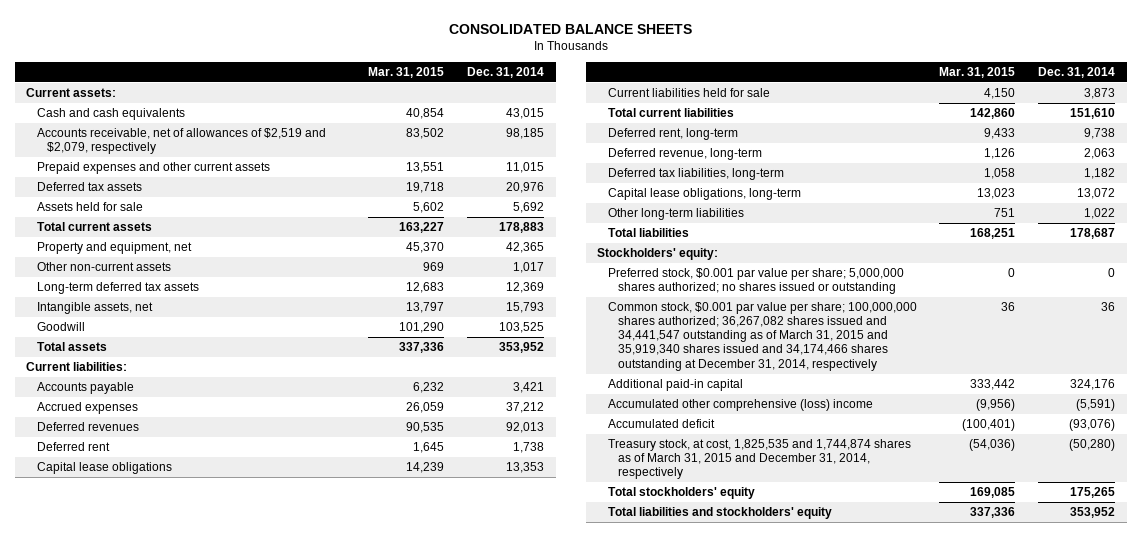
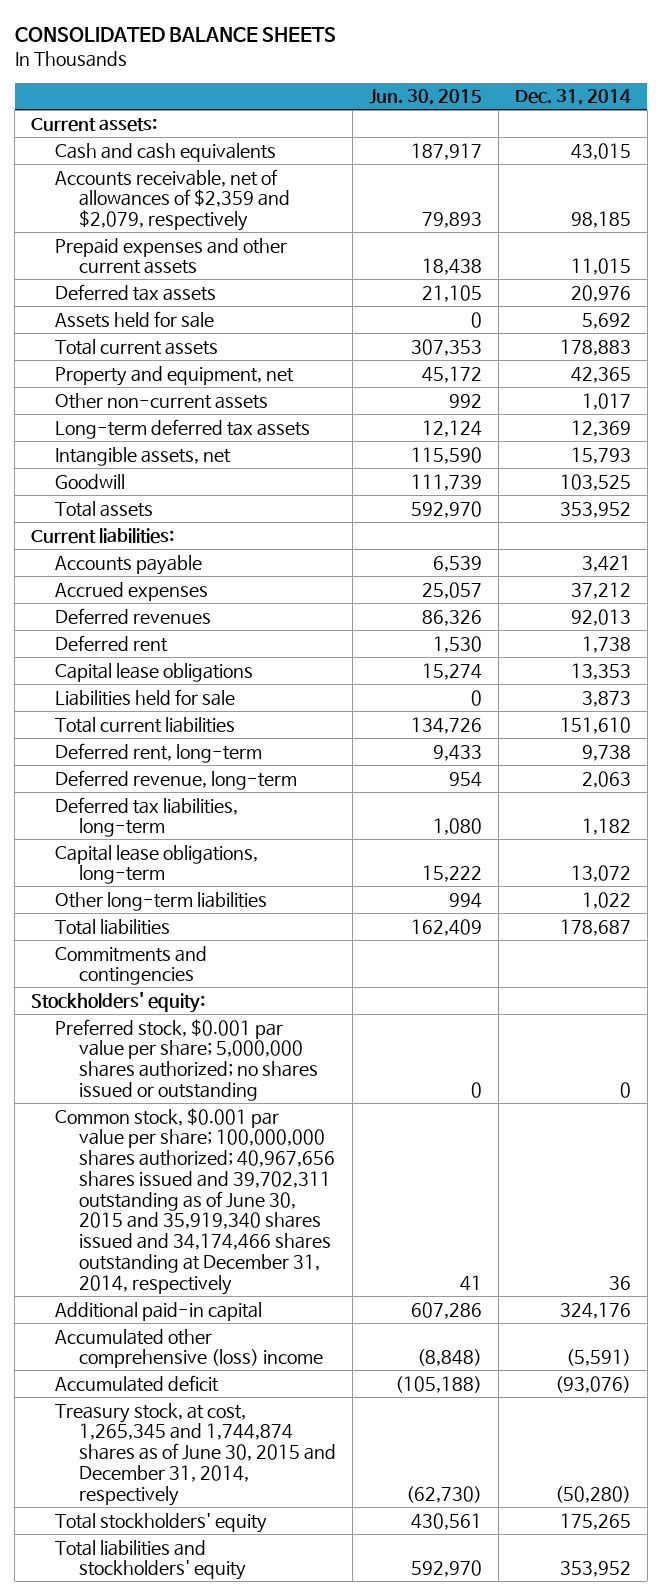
- | Mar. 31, 2015 | Dec. 31, 2014
+ | Jun. 30, 2015 | Dec. 31, 2014
- Accounts receivable, net of allowances of $2,519 and $2,079, respectively | 83,502 | 98,185
+ Accounts receivable, net of allowances of $2,359 and $2,079, respectively | 79,893 | 98,185
- Current liabilities held for sale | 4,150 | 3,873
+ Liabilities held for sale | 0 | 3,873
+ Commitments and contingencies
- Common stock, $0.001 par value per share; 100,000,000 shares authorized; 36,267,082 shares issued and 34,441,547 outstanding as of March 31, 2015 and 35,919,340 shares issued and 34,174,466 shares outstanding at December 31, 2014, respectively | 36 | 36
+ Common stock, $0.001 par value per share; 100,000,000 shares authorized; 40,967,656 shares issued and 39,702,311 outstanding as of June 30, 2015 and 35,919,340 shares issued and 34,174,466 shares outstanding at December 31, 2014, respectively | 41 | 36
- Treasury stock, at cost, 1,825,535 and 1,744,874 shares as of March 31, 2015 and December 31, 2014, respectively | (54,036) | (50,280)
+ Treasury stock, at cost, 1,265,345 and 1,744,874 shares as of June 30, 2015 and December 31, 2014, respectively | (62,730) | (50,280)

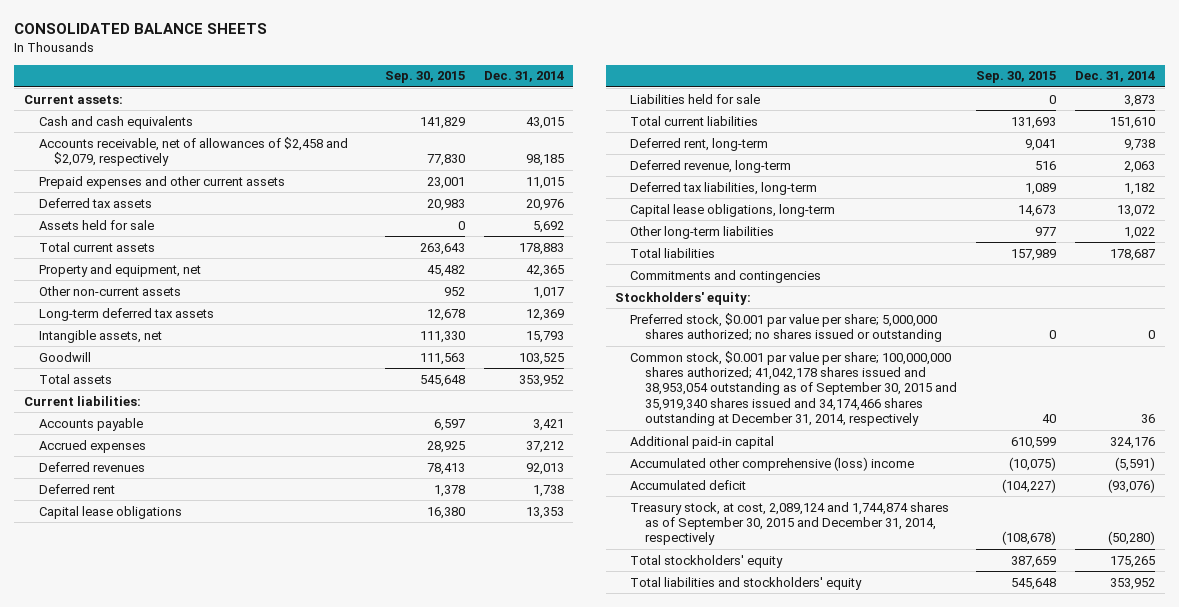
- | Jun. 30, 2015 | Dec. 31, 2014
+ | Sep. 30, 2015 | Dec. 31, 2014
- Accounts receivable, net of allowances of $2,359 and $2,079, respectively | 79,893 | 98,185
+ Accounts receivable, net of allowances of $2,458 and $2,079, respectively | 77,830 | 98,185
- Common stock, $0.001 par value per share; 100,000,000 shares authorized; 40,967,656 shares issued and 39,702,311 outstanding as of June 30, 2015 and 35,919,340 shares issued and 34,174,466 shares outstanding at December 31, 2014, respectively | 41 | 36
+ Common stock, $0.001 par value per share; 100,000,000 shares authorized; 41,042,178 shares issued and 38,953,054 outstanding as of September 30, 2015 and 35,919,340 shares issued and 34,174,466 shares outstanding at December 31, 2014, respectively | 40 | 36
- Treasury stock, at cost, 1,265,345 and 1,744,874 shares as of June 30, 2015 and December 31, 2014, respectively | (62,730) | (50,280)
+ Treasury stock, at cost, 2,089,124 and 1,744,874 shares as of September 30, 2015 and December 31, 2014, respectively | (108,678) | (50,280)

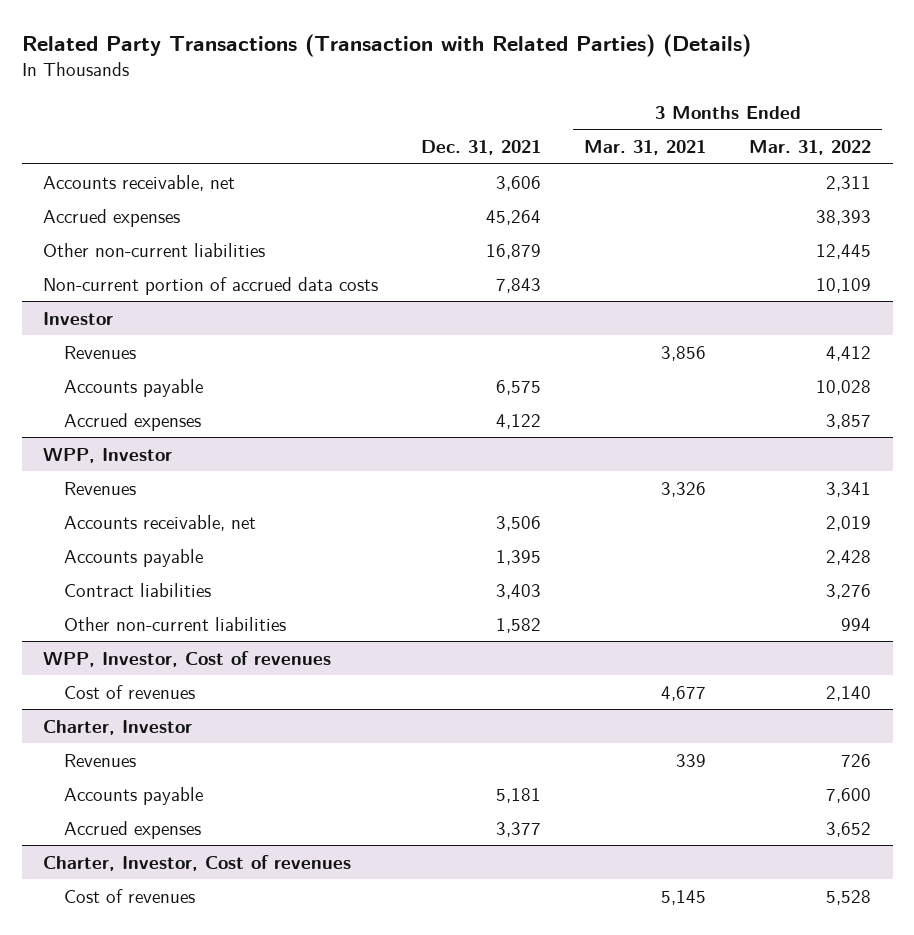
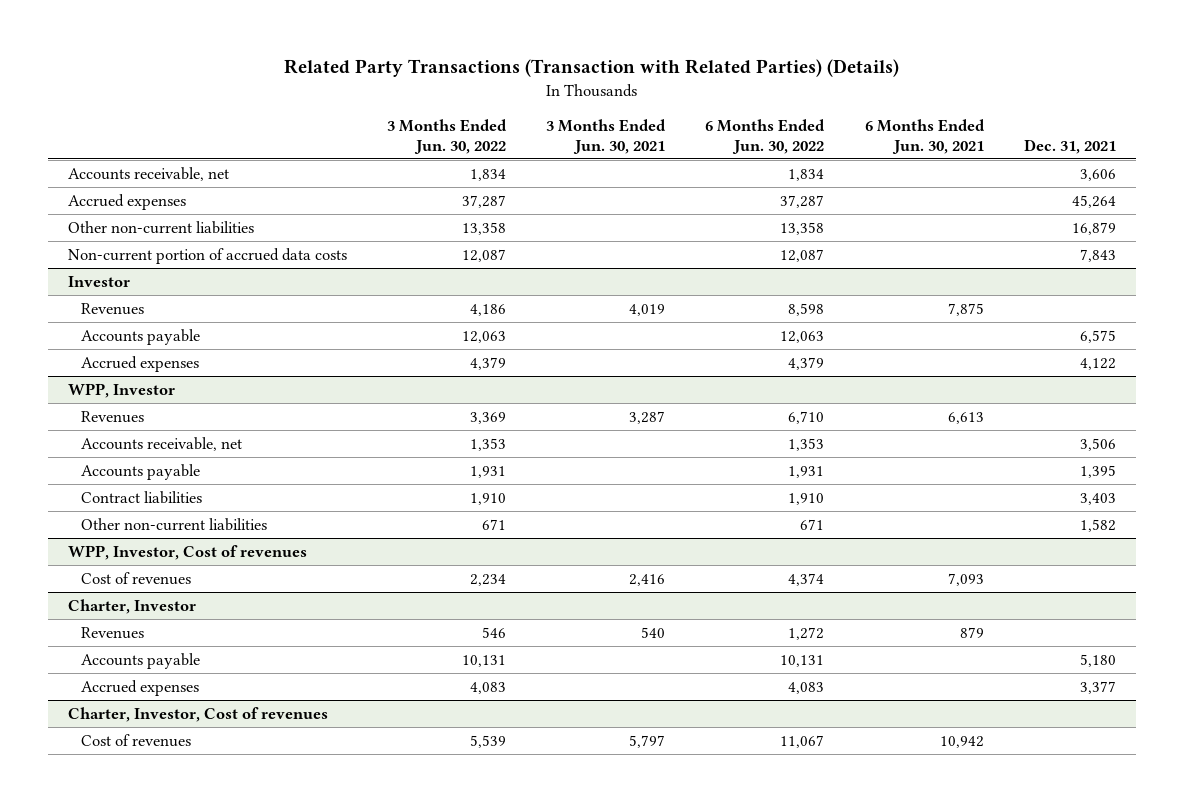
- | Dec. 31, 2021 | 3 Months Ended Mar. 31, 2021 | 3 Months Ended Mar. 31, 2022
+ | 3 Months Ended Jun. 30, 2022 | 3 Months Ended Jun. 30, 2021 | 6 Months Ended Jun. 30, 2022 | 6 Months Ended Jun. 30, 2021 | Dec. 31, 2021
@ Charter, Investor
- Accounts payable | 5,181 | | 7,600
+ Accounts payable | 10,131 | | 10,131 | | 5,180

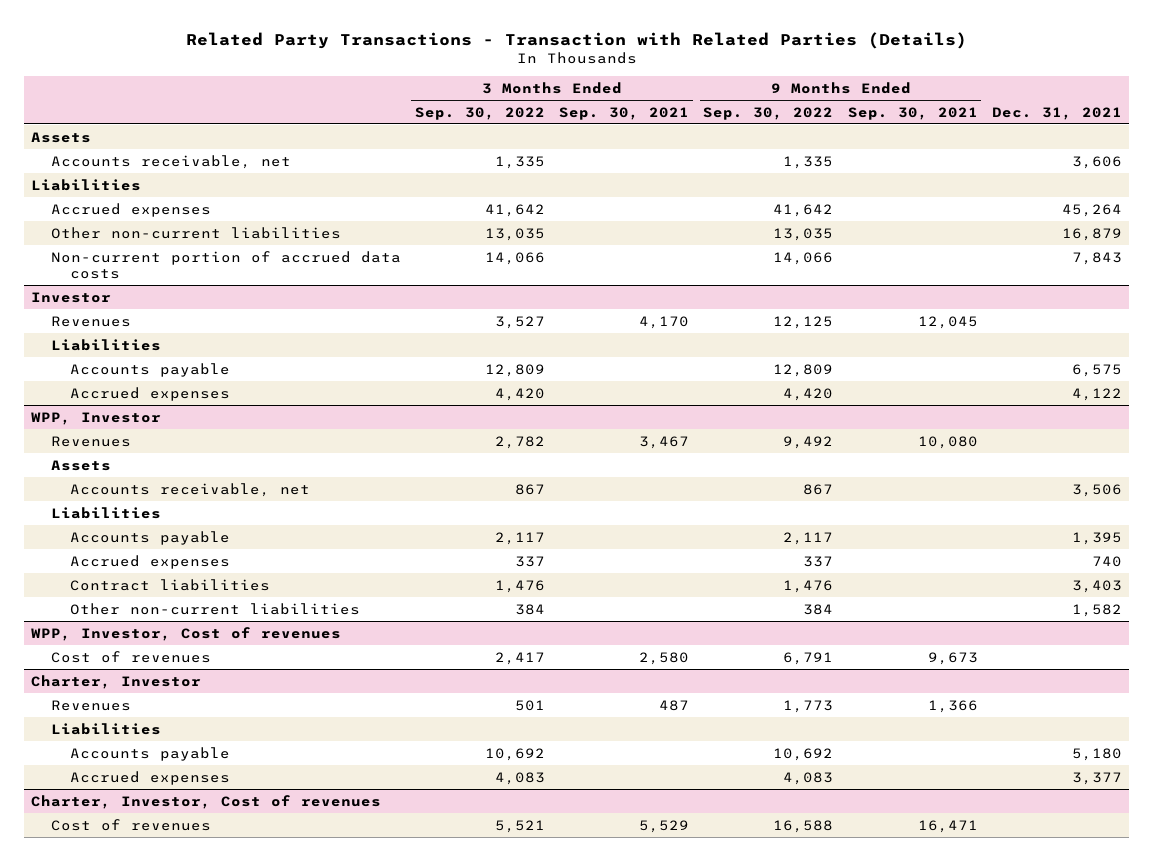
- Related Party Transactions (Transaction with Related Parties) (Details)
+ Related Party Transactions - Transaction with Related Parties (Details)
- | 3 Months Ended Jun. 30, 2022 | 3 Months Ended Jun. 30, 2021 | 6 Months Ended Jun. 30, 2022 | 6 Months Ended Jun. 30, 2021 | Dec. 31, 2021
+ | 3 Months Ended Sep. 30, 2022 | 3 Months Ended Sep. 30, 2021 | 9 Months Ended Sep. 30, 2022 | 9 Months Ended Sep. 30, 2021 | Dec. 31, 2021
+ Assets
+ Liabilities
@ Investor
+ Liabilities
@ WPP, Investor
+ Assets
+ Liabilities
+ Accrued expenses | 337 | | 337 | | 740
@ Charter, Investor
+ Liabilities

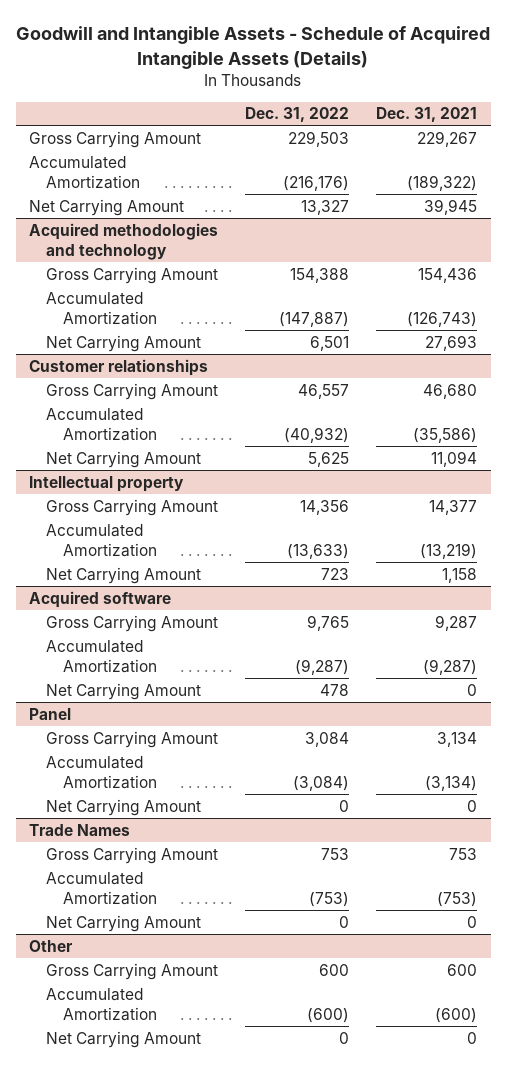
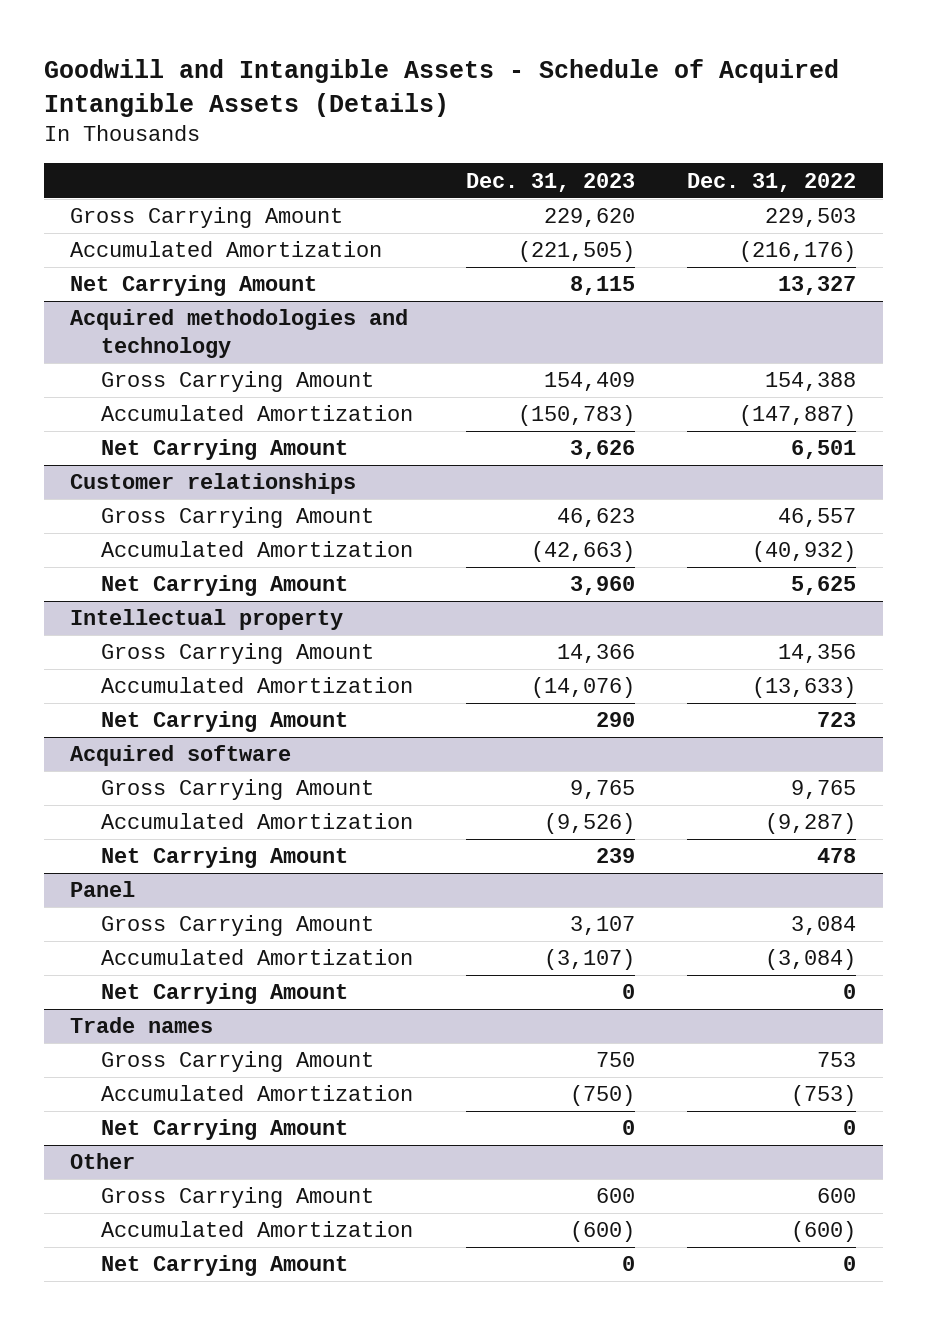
- | Dec. 31, 2022 | Dec. 31, 2021
+ | Dec. 31, 2023 | Dec. 31, 2022
- Trade Names
+ Trade names

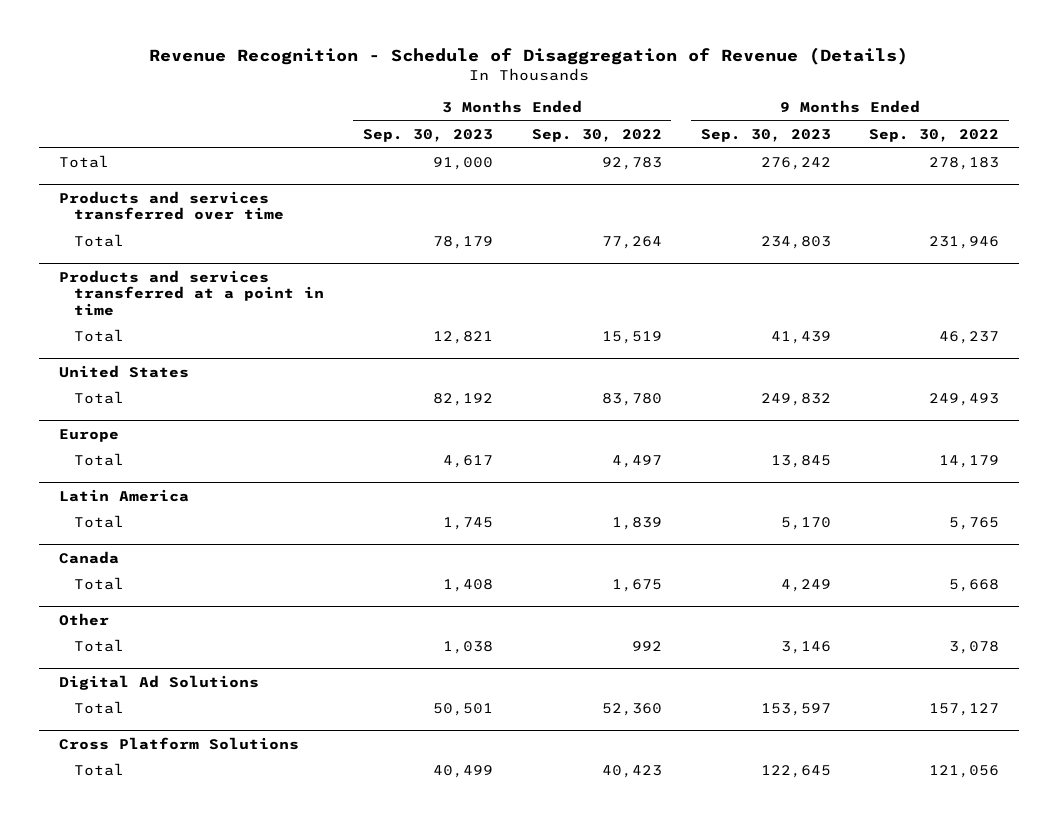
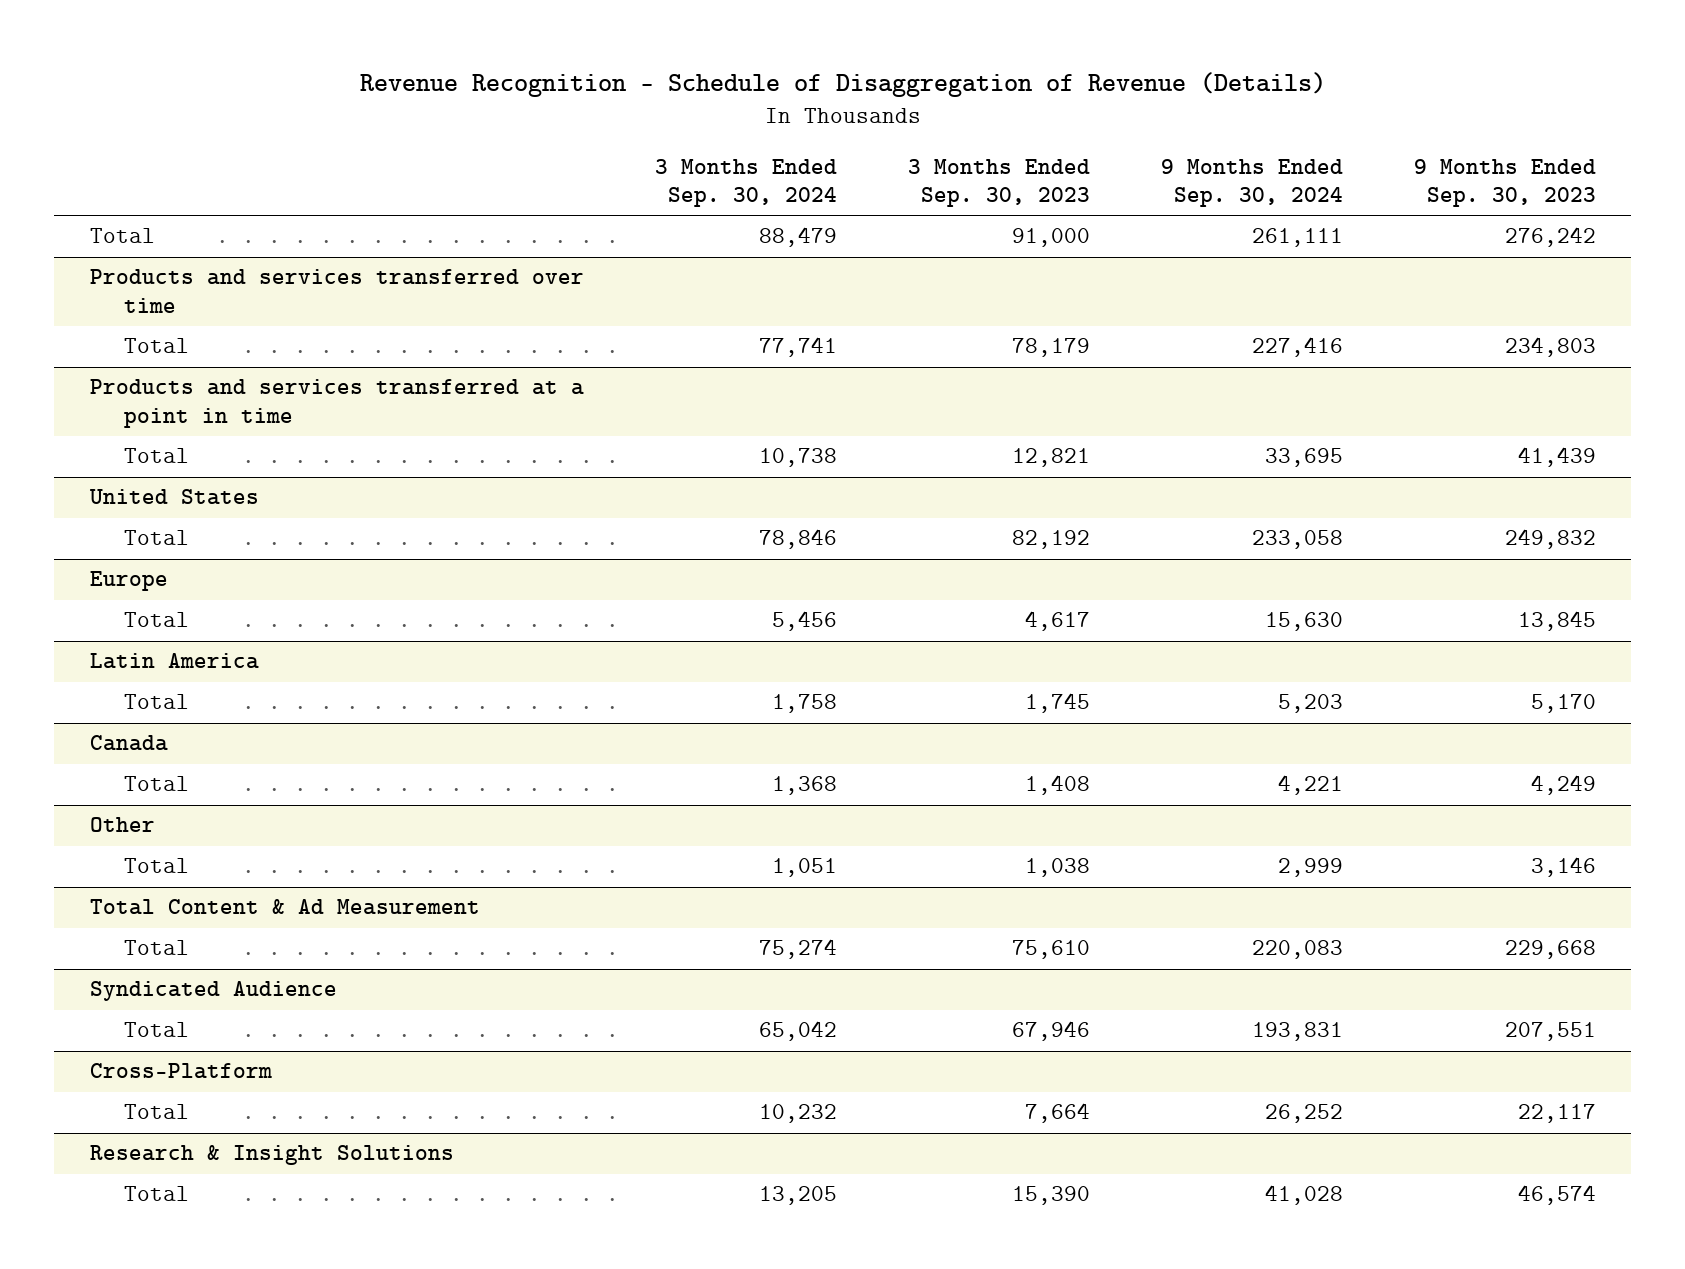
- | 3 Months Ended Sep. 30, 2023 | 3 Months Ended Sep. 30, 2022 | 9 Months Ended Sep. 30, 2023 | 9 Months Ended Sep. 30, 2022
+ | 3 Months Ended Sep. 30, 2024 | 3 Months Ended Sep. 30, 2023 | 9 Months Ended Sep. 30, 2024 | 9 Months Ended Sep. 30, 2023
- Digital Ad Solutions
- Total | 50,501 | 52,360 | 153,597 | 157,127
- Cross Platform Solutions
- Total | 40,499 | 40,423 | 122,645 | 121,056
+ Total Content & Ad Measurement
+ Total | 75,274 | 75,610 | 220,083 | 229,668
+ Syndicated Audience
+ Total | 65,042 | 67,946 | 193,831 | 207,551
+ Cross-Platform
+ Total | 10,232 | 7,664 | 26,252 | 22,117
+ Research & Insight Solutions
+ Total | 13,205 | 15,390 | 41,028 | 46,574

